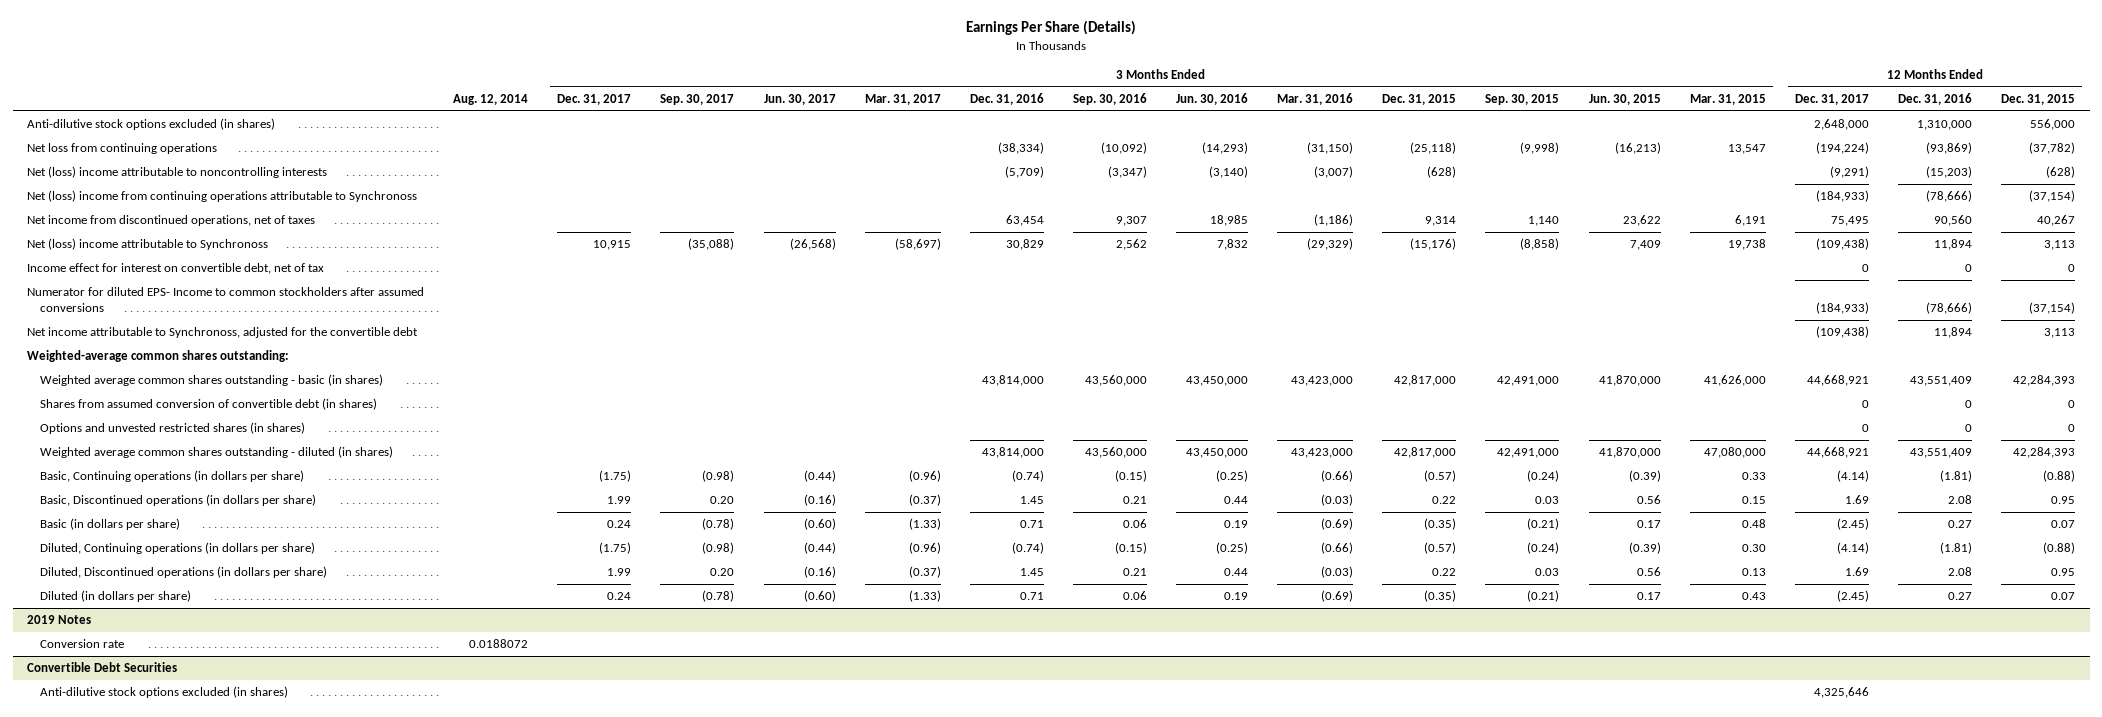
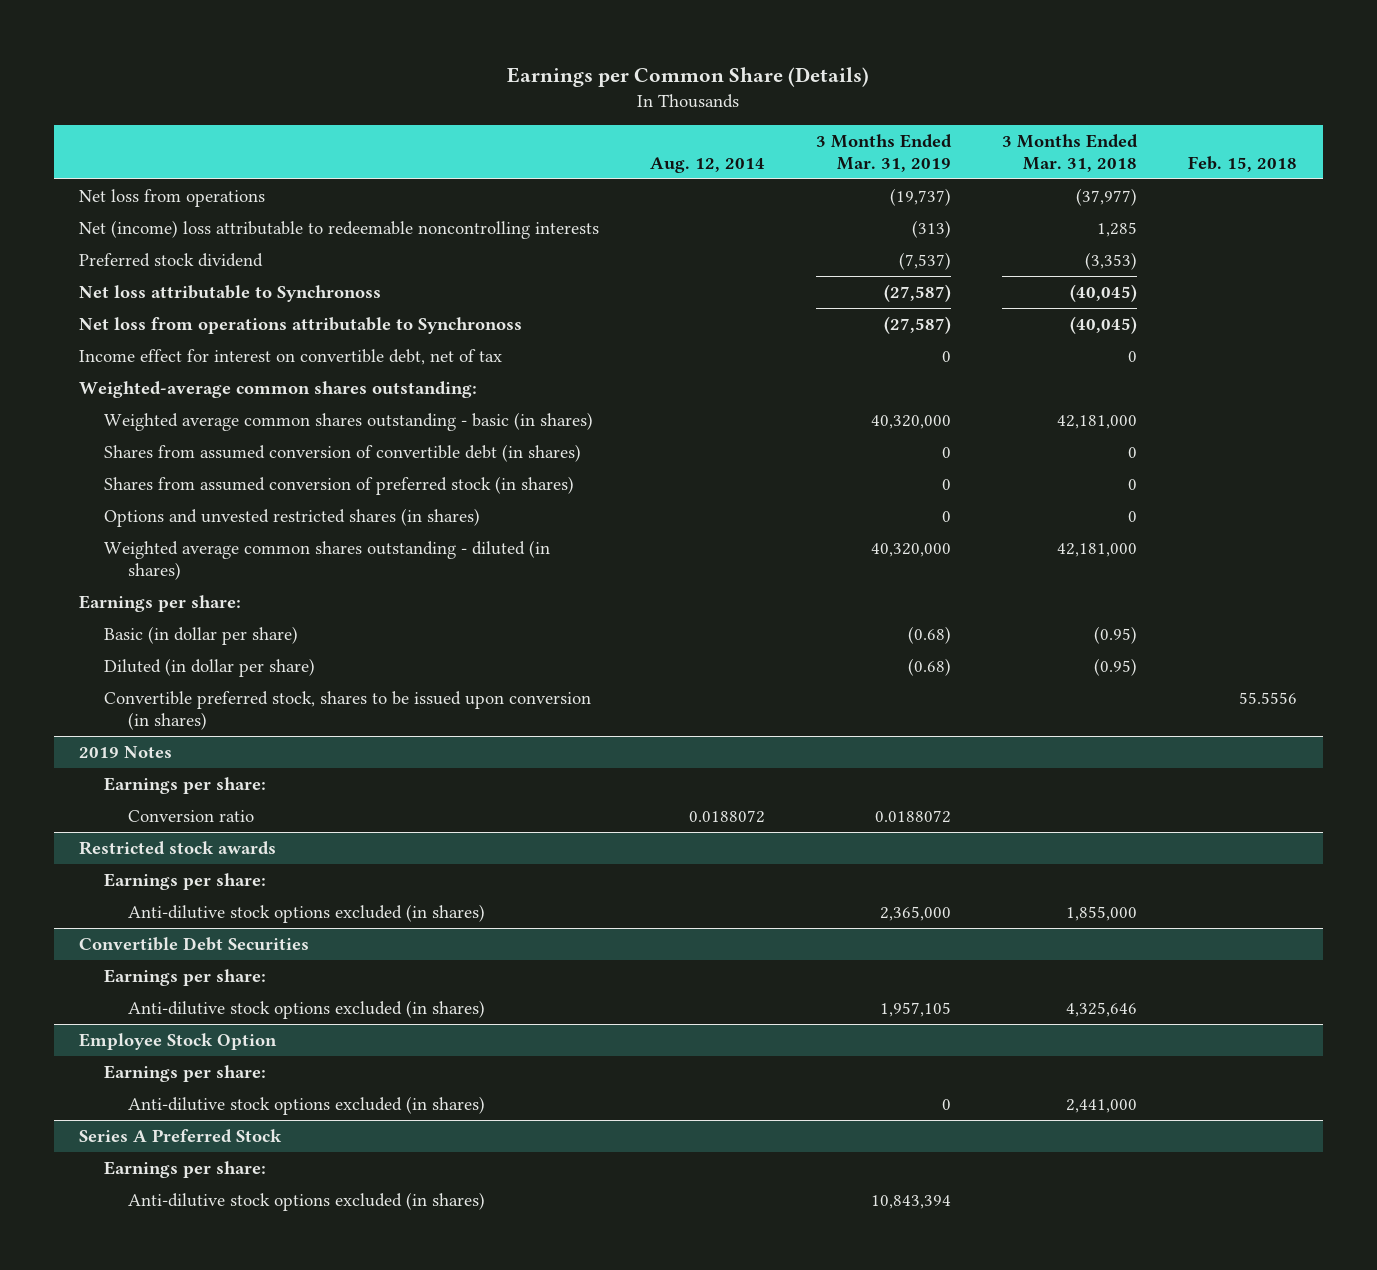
- Earnings Per Share (Details)
+ Earnings per Common Share (Details)
- | Aug. 12, 2014 | 3 Months Ended Dec. 31, 2017 | 3 Months Ended Sep. 30, 2017 | 3 Months Ended Jun. 30, 2017 | 3 Months Ended Mar. 31, 2017 | 3 Months Ended Dec. 31, 2016 | 3 Months Ended Sep. 30, 2016 | 3 Months Ended Jun. 30, 2016 | 3 Months Ended Mar. 31, 2016 | 3 Months Ended Dec. 31, 2015 | 3 Months Ended Sep. 30, 2015 | 3 Months Ended Jun. 30, 2015 | 3 Months Ended Mar. 31, 2015 | 12 Months Ended Dec. 31, 2017 | 12 Months Ended Dec. 31, 2016 | 12 Months Ended Dec. 31, 2015
+ | Aug. 12, 2014 | 3 Months Ended Mar. 31, 2019 | 3 Months Ended Mar. 31, 2018 | Feb. 15, 2018
- Anti-dilutive stock options excluded (in shares) | | | | | | | | | | | | | | 2,648,000 | 1,310,000 | 556,000
- Net loss from continuing operations | | | | | | (38,334) | (10,092) | (14,293) | (31,150) | (25,118) | (9,998) | (16,213) | 13,547 | (194,224) | (93,869) | (37,782)
- Net (loss) income attributable to noncontrolling interests | | | | | | (5,709) | (3,347) | (3,140) | (3,007) | (628) | | | | (9,291) | (15,203) | (628)
- Net (loss) income from continuing operations attributable to Synchronoss | | | | | | | | | | | | | | (184,933) | (78,666) | (37,154)
- Net income from discontinued operations, net of taxes | | | | | | 63,454 | 9,307 | 18,985 | (1,186) | 9,314 | 1,140 | 23,622 | 6,191 | 75,495 | 90,560 | 40,267
- Net (loss) income attributable to Synchronoss | | 10,915 | (35,088) | (26,568) | (58,697) | 30,829 | 2,562 | 7,832 | (29,329) | (15,176) | (8,858) | 7,409 | 19,738 | (109,438) | 11,894 | 3,113
+ Net loss from operations | | (19,737) | (37,977) |
+ Net (income) loss attributable to redeemable noncontrolling interests | | (313) | 1,285 |
+ Preferred stock dividend | | (7,537) | (3,353) |
+ Net loss attributable to Synchronoss | | (27,587) | (40,045) |
+ Net loss from operations attributable to Synchronoss | | (27,587) | (40,045) |
- Numerator for diluted EPS- Income to common stockholders after assumed conversions | | | | | | | | | | | | | | (184,933) | (78,666) | (37,154)
- Net income attributable to Synchronoss, adjusted for the convertible debt | | | | | | | | | | | | | | (109,438) | 11,894 | 3,113
+ Shares from assumed conversion of preferred stock (in shares) | | 0 | 0 |
- Basic, Continuing operations (in dollars per share) | | (1.75) | (0.98) | (0.44) | (0.96) | (0.74) | (0.15) | (0.25) | (0.66) | (0.57) | (0.24) | (0.39) | 0.33 | (4.14) | (1.81) | (0.88)
- Basic, Discontinued operations (in dollars per share) | | 1.99 | 0.20 | (0.16) | (0.37) | 1.45 | 0.21 | 0.44 | (0.03) | 0.22 | 0.03 | 0.56 | 0.15 | 1.69 | 2.08 | 0.95
- Basic (in dollars per share) | | 0.24 | (0.78) | (0.60) | (1.33) | 0.71 | 0.06 | 0.19 | (0.69) | (0.35) | (0.21) | 0.17 | 0.48 | (2.45) | 0.27 | 0.07
- Diluted, Continuing operations (in dollars per share) | | (1.75) | (0.98) | (0.44) | (0.96) | (0.74) | (0.15) | (0.25) | (0.66) | (0.57) | (0.24) | (0.39) | 0.30 | (4.14) | (1.81) | (0.88)
- Diluted, Discontinued operations (in dollars per share) | | 1.99 | 0.20 | (0.16) | (0.37) | 1.45 | 0.21 | 0.44 | (0.03) | 0.22 | 0.03 | 0.56 | 0.13 | 1.69 | 2.08 | 0.95
- Diluted (in dollars per share) | | 0.24 | (0.78) | (0.60) | (1.33) | 0.71 | 0.06 | 0.19 | (0.69) | (0.35) | (0.21) | 0.17 | 0.43 | (2.45) | 0.27 | 0.07
+ Earnings per share:
+ Basic (in dollar per share) | | (0.68) | (0.95) |
+ Diluted (in dollar per share) | | (0.68) | (0.95) |
+ Convertible preferred stock, shares to be issued upon conversion (in shares) | | | | 55.5556
@ 2019 Notes
- Conversion rate | 0.0188072 | | | | | | | | | | | | | | |
+ Earnings per share:
+ Conversion ratio | 0.0188072 | 0.0188072 | |
+ Restricted stock awards
+ Earnings per share:
+ Anti-dilutive stock options excluded (in shares) | | 2,365,000 | 1,855,000 |
@ Convertible Debt Securities
+ Earnings per share:
+ Employee Stock Option
+ Earnings per share:
+ Anti-dilutive stock options excluded (in shares) | | 0 | 2,441,000 |
+ Series A Preferred Stock
+ Earnings per share:
+ Anti-dilutive stock options excluded (in shares) | | 10,843,394 | |

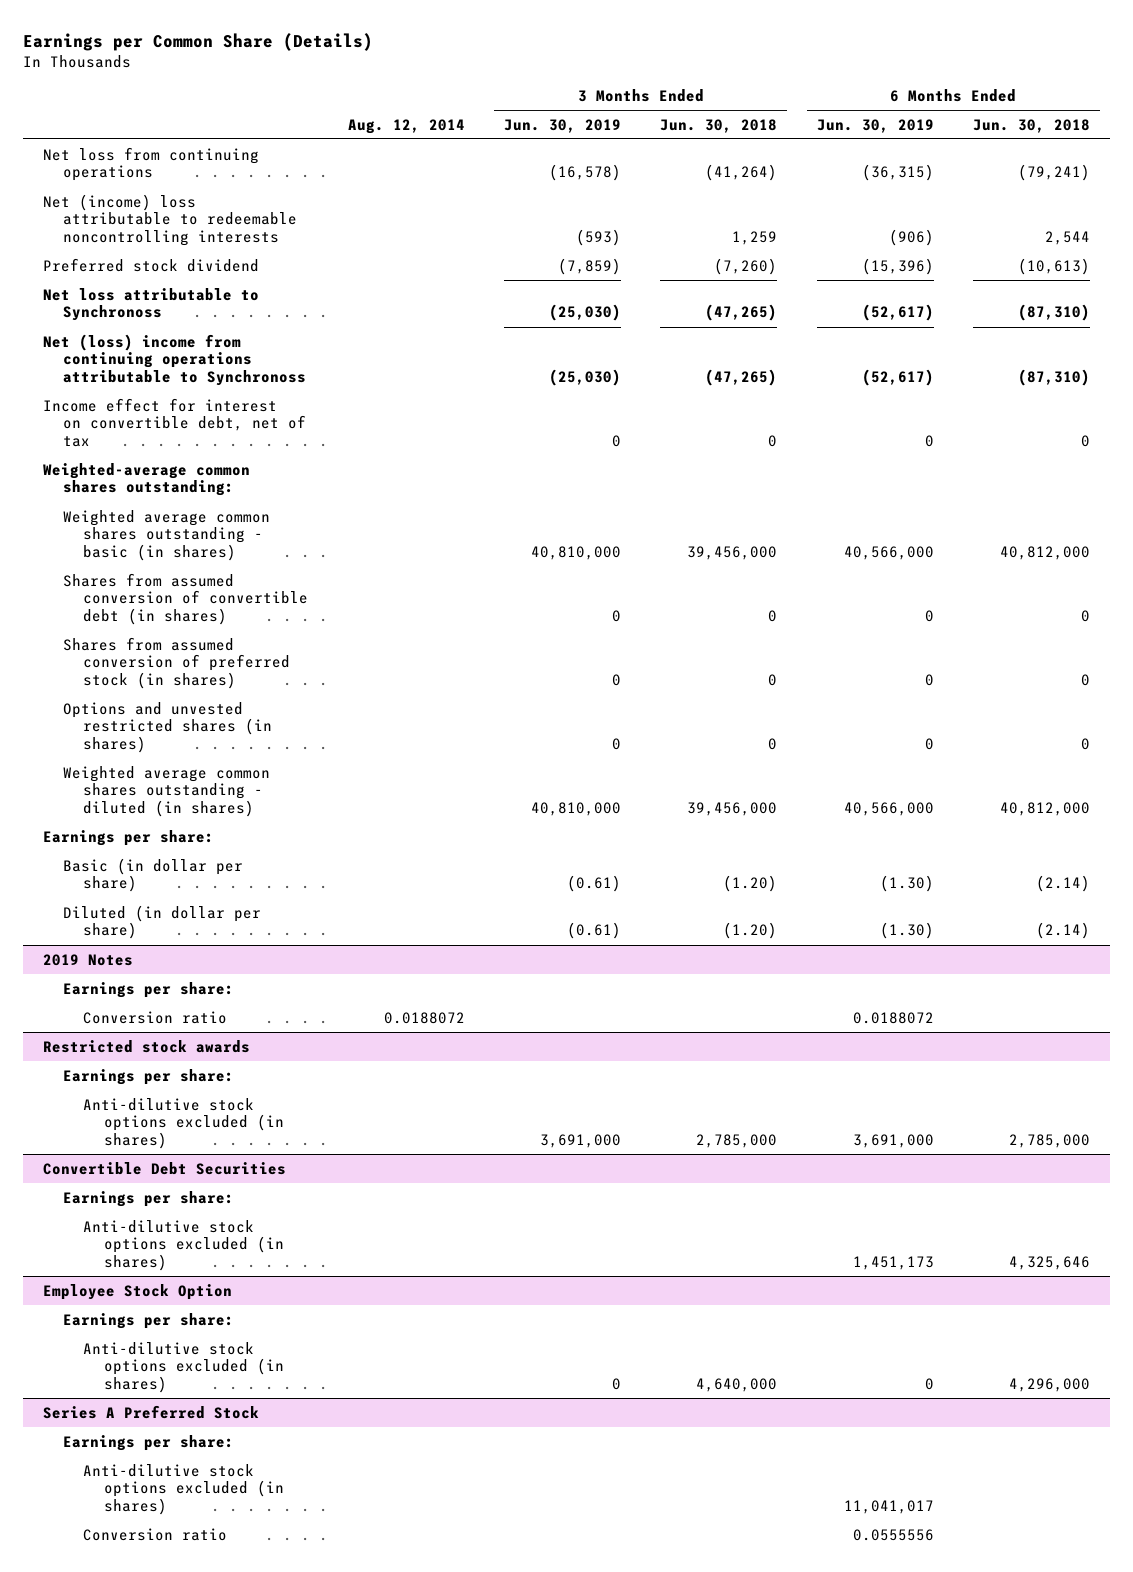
- | Aug. 12, 2014 | 3 Months Ended Mar. 31, 2019 | 3 Months Ended Mar. 31, 2018 | Feb. 15, 2018
+ | Aug. 12, 2014 | 3 Months Ended Jun. 30, 2019 | 3 Months Ended Jun. 30, 2018 | 6 Months Ended Jun. 30, 2019 | 6 Months Ended Jun. 30, 2018
- Net loss from operations | | (19,737) | (37,977) |
+ Net loss from continuing operations | | (16,578) | (41,264) | (36,315) | (79,241)
- Net loss from operations attributable to Synchronoss | | (27,587) | (40,045) |
+ Net (loss) income from continuing operations attributable to Synchronoss | | (25,030) | (47,265) | (52,617) | (87,310)
- Convertible preferred stock, shares to be issued upon conversion (in shares) | | | | 55.5556
@ Series A Preferred Stock
+ Conversion ratio | | | | 0.0555556 |

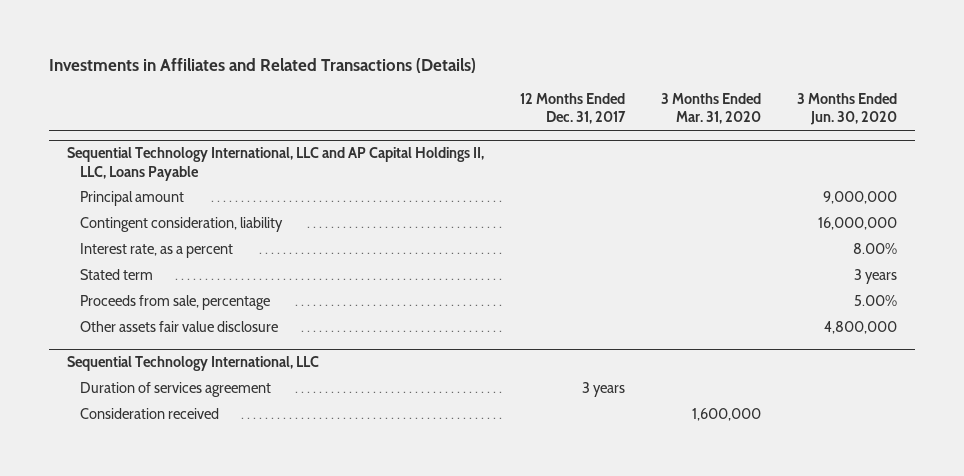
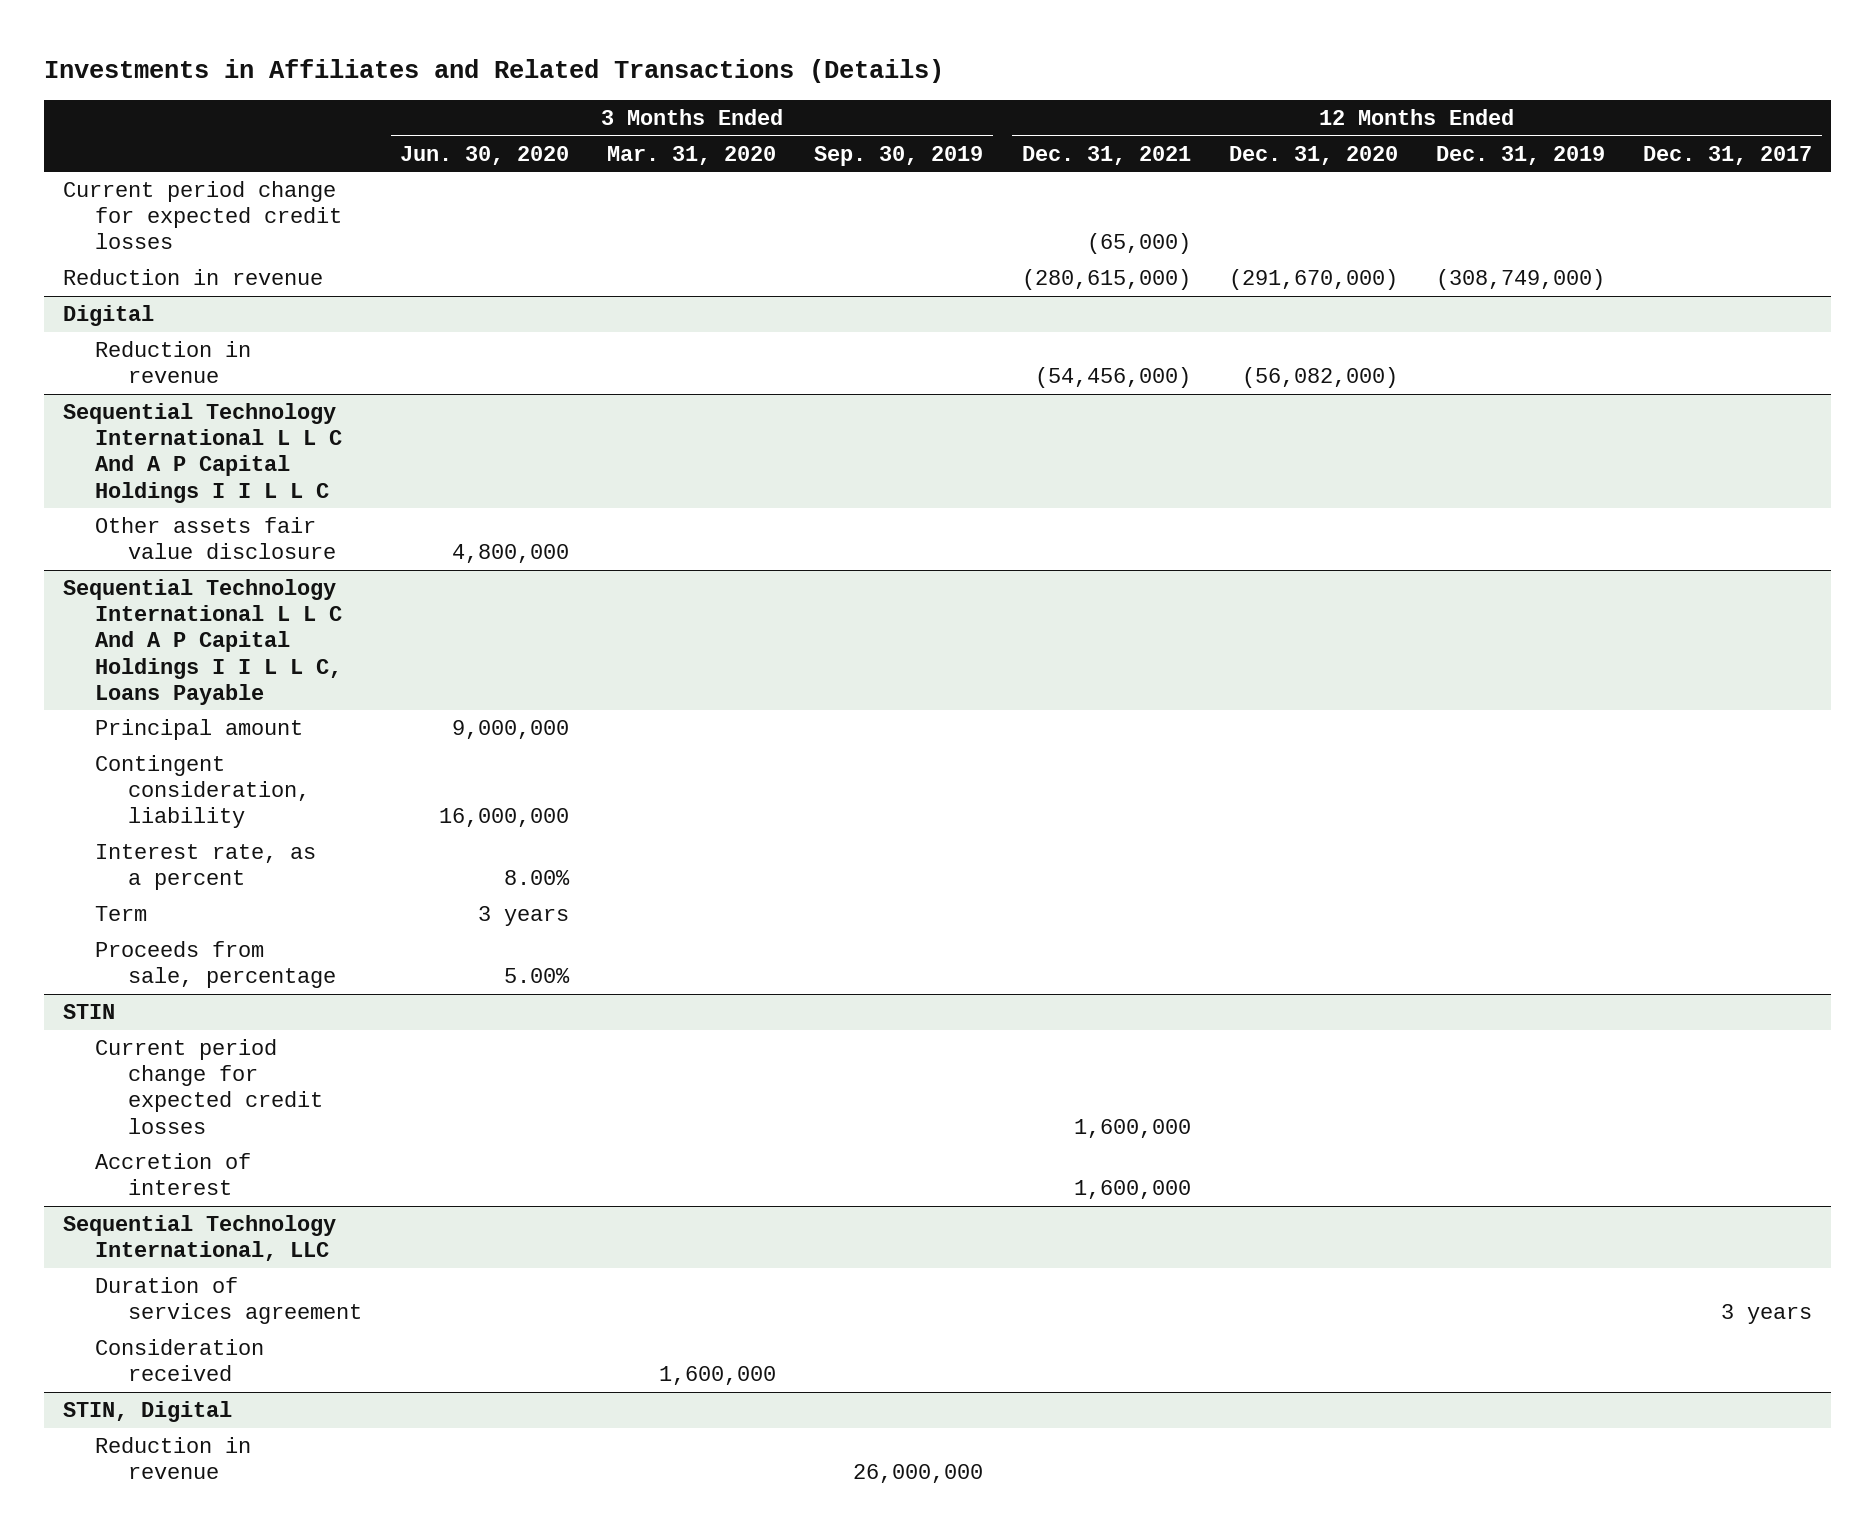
- | 12 Months Ended Dec. 31, 2017 | 3 Months Ended Mar. 31, 2020 | 3 Months Ended Jun. 30, 2020
+ | 3 Months Ended Jun. 30, 2020 | 3 Months Ended Mar. 31, 2020 | 3 Months Ended Sep. 30, 2019 | 12 Months Ended Dec. 31, 2021 | 12 Months Ended Dec. 31, 2020 | 12 Months Ended Dec. 31, 2019 | 12 Months Ended Dec. 31, 2017
- Sequential Technology International, LLC and AP Capital Holdings II, LLC, Loans Payable
+ Current period change for expected credit losses | | | | (65,000) | | |
+ Reduction in revenue | | | | (280,615,000) | (291,670,000) | (308,749,000) |
+ Digital
+ Reduction in revenue | | | | (54,456,000) | (56,082,000) | |
+ Sequential Technology International L L C And A P Capital Holdings I I L L C
+ Other assets fair value disclosure | 4,800,000 | | | | | |
+ Sequential Technology International L L C And A P Capital Holdings I I L L C, Loans Payable
- Stated term | | | 3 years
+ Term | 3 years | | | | | |
- Other assets fair value disclosure | | | 4,800,000
+ STIN
+ Current period change for expected credit losses | | | | 1,600,000 | | |
+ Accretion of interest | | | | 1,600,000 | | |
+ STIN, Digital
+ Reduction in revenue | | | 26,000,000 | | | |

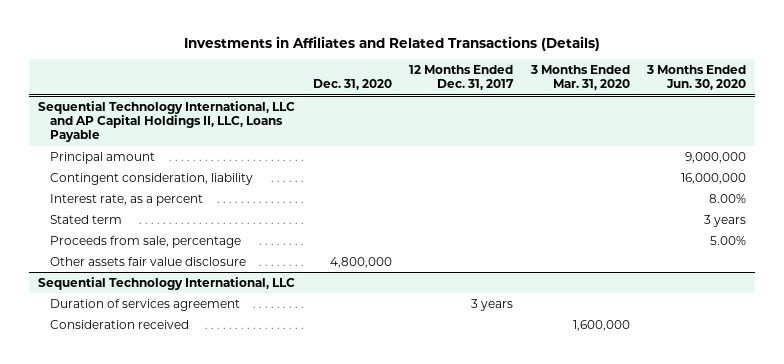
- | 3 Months Ended Jun. 30, 2020 | 3 Months Ended Mar. 31, 2020 | 3 Months Ended Sep. 30, 2019 | 12 Months Ended Dec. 31, 2021 | 12 Months Ended Dec. 31, 2020 | 12 Months Ended Dec. 31, 2019 | 12 Months Ended Dec. 31, 2017
+ | Dec. 31, 2020 | 12 Months Ended Dec. 31, 2017 | 3 Months Ended Mar. 31, 2020 | 3 Months Ended Jun. 30, 2020
- Current period change for expected credit losses | | | | (65,000) | | |
- Reduction in revenue | | | | (280,615,000) | (291,670,000) | (308,749,000) |
- Digital
- Reduction in revenue | | | | (54,456,000) | (56,082,000) | |
- Sequential Technology International L L C And A P Capital Holdings I I L L C
- Other assets fair value disclosure | 4,800,000 | | | | | |
- Sequential Technology International L L C And A P Capital Holdings I I L L C, Loans Payable
+ Sequential Technology International, LLC and AP Capital Holdings II, LLC, Loans Payable
- Term | 3 years | | | | | |
+ Stated term | | | | 3 years
- STIN
- Current period change for expected credit losses | | | | 1,600,000 | | |
- Accretion of interest | | | | 1,600,000 | | |
+ Other assets fair value disclosure | 4,800,000 | | |
- STIN, Digital
- Reduction in revenue | | | 26,000,000 | | | |

